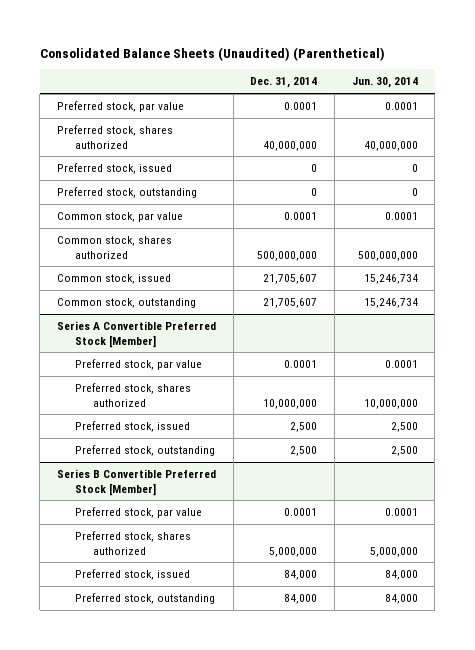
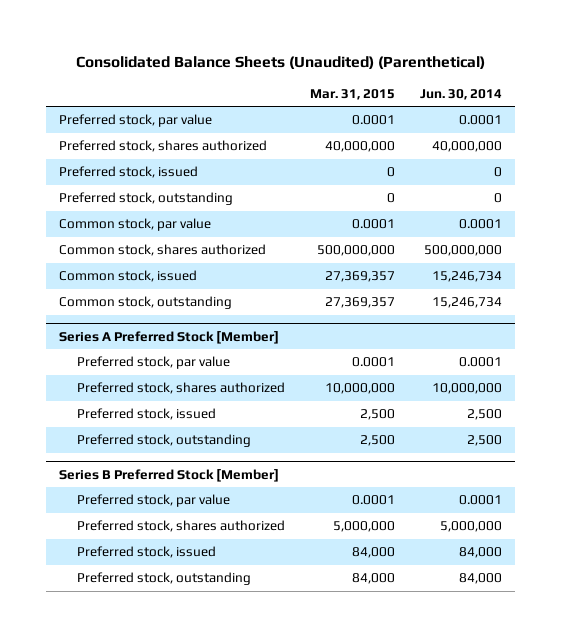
- | Dec. 31, 2014 | Jun. 30, 2014
+ | Mar. 31, 2015 | Jun. 30, 2014
- Series A Convertible Preferred Stock [Member]
+ Series A Preferred Stock [Member]
- Series B Convertible Preferred Stock [Member]
+ Series B Preferred Stock [Member]

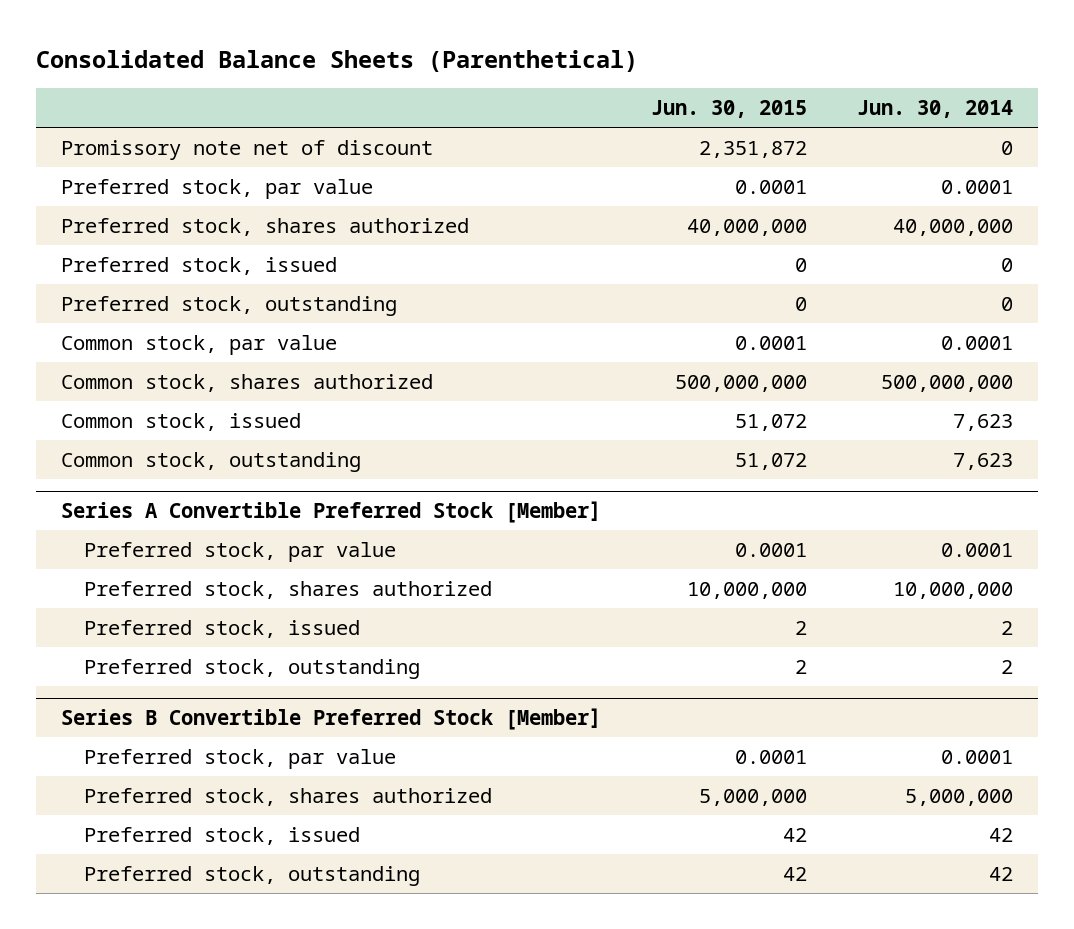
- Consolidated Balance Sheets (Unaudited) (Parenthetical)
+ Consolidated Balance Sheets (Parenthetical)
- | Mar. 31, 2015 | Jun. 30, 2014
+ | Jun. 30, 2015 | Jun. 30, 2014
+ Promissory note net of discount | 2,351,872 | 0
- Common stock, issued | 27,369,357 | 15,246,734
- Common stock, outstanding | 27,369,357 | 15,246,734
- Series A Preferred Stock [Member]
+ Common stock, issued | 51,072 | 7,623
+ Common stock, outstanding | 51,072 | 7,623
+ Series A Convertible Preferred Stock [Member]
- Preferred stock, issued | 2,500 | 2,500
- Preferred stock, outstanding | 2,500 | 2,500
- Series B Preferred Stock [Member]
+ Preferred stock, issued | 2 | 2
+ Preferred stock, outstanding | 2 | 2
+ Series B Convertible Preferred Stock [Member]
- Preferred stock, issued | 84,000 | 84,000
- Preferred stock, outstanding | 84,000 | 84,000
+ Preferred stock, issued | 42 | 42
+ Preferred stock, outstanding | 42 | 42

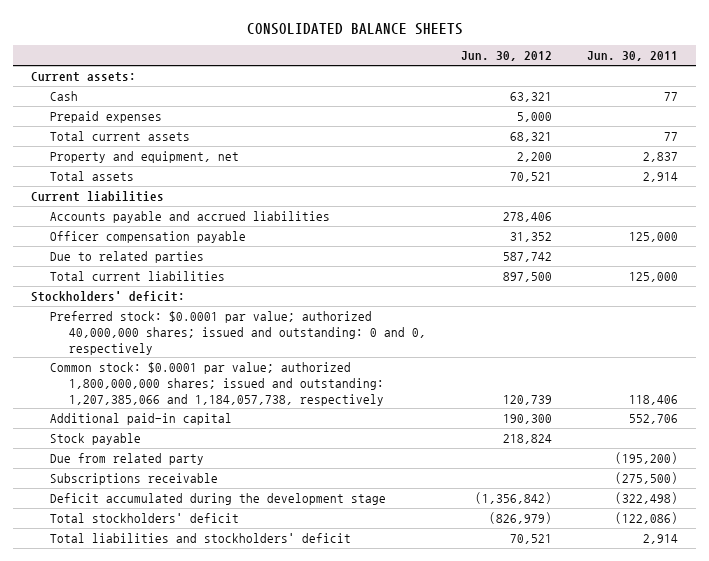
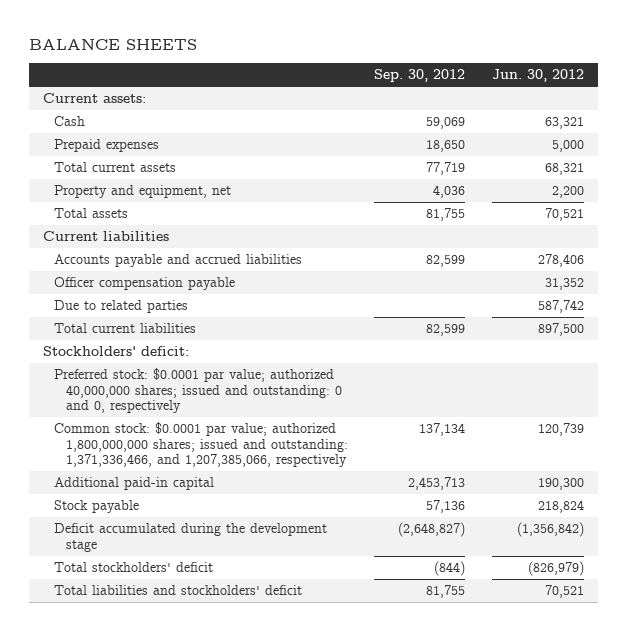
- CONSOLIDATED BALANCE SHEETS
+ BALANCE SHEETS
- | Jun. 30, 2012 | Jun. 30, 2011
+ | Sep. 30, 2012 | Jun. 30, 2012
- Common stock: $0.0001 par value; authorized 1,800,000,000 shares; issued and outstanding: 1,207,385,066 and 1,184,057,738, respectively | 120,739 | 118,406
+ Common stock: $0.0001 par value; authorized 1,800,000,000 shares; issued and outstanding: 1,371,336,466, and 1,207,385,066, respectively | 137,134 | 120,739
- Due from related party | | (195,200)
- Subscriptions receivable | | (275,500)

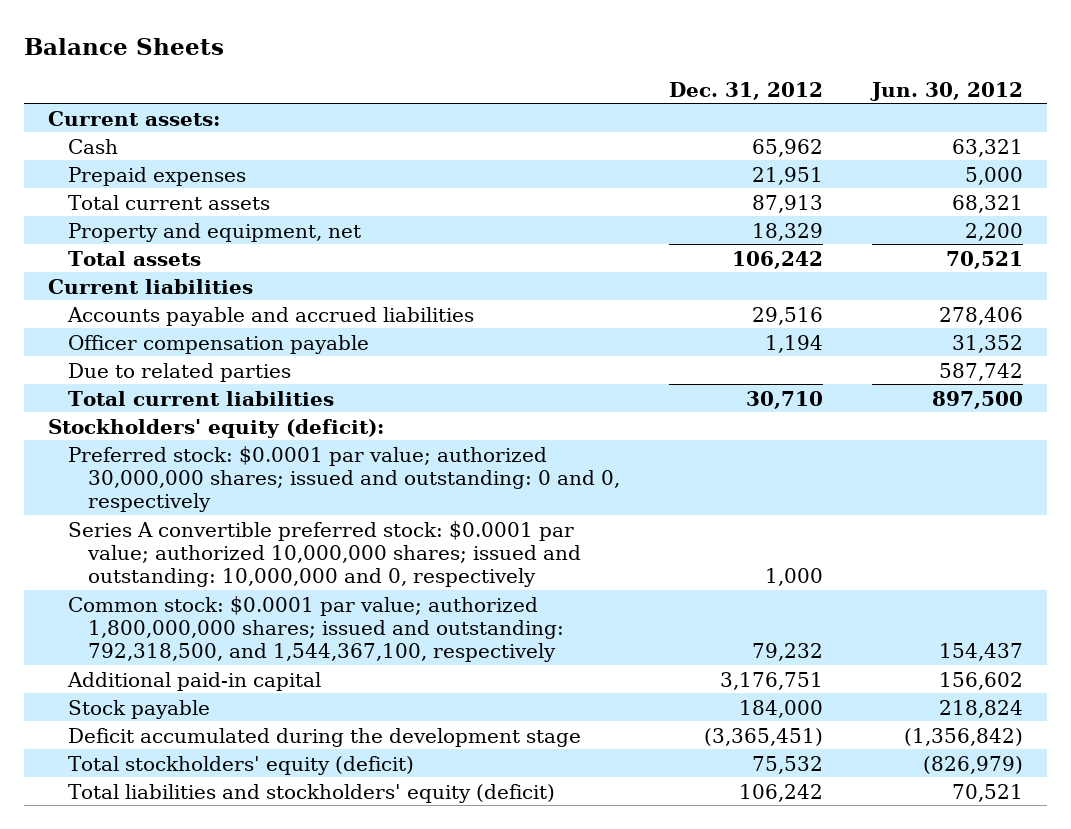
- BALANCE SHEETS
+ Balance Sheets
- | Sep. 30, 2012 | Jun. 30, 2012
+ | Dec. 31, 2012 | Jun. 30, 2012
- Stockholders' deficit:
- Preferred stock: $0.0001 par value; authorized 40,000,000 shares; issued and outstanding: 0 and 0, respectively
- Common stock: $0.0001 par value; authorized 1,800,000,000 shares; issued and outstanding: 1,371,336,466, and 1,207,385,066, respectively | 137,134 | 120,739
- Additional paid-in capital | 2,453,713 | 190,300
+ Stockholders' equity (deficit):
+ Preferred stock: $0.0001 par value; authorized 30,000,000 shares; issued and outstanding: 0 and 0, respectively
+ Series A convertible preferred stock: $0.0001 par value; authorized 10,000,000 shares; issued and outstanding: 10,000,000 and 0, respectively | 1,000 |
+ Common stock: $0.0001 par value; authorized 1,800,000,000 shares; issued and outstanding: 792,318,500, and 1,544,367,100, respectively | 79,232 | 154,437
+ Additional paid-in capital | 3,176,751 | 156,602
- Total stockholders' deficit | (844) | (826,979)
- Total liabilities and stockholders' deficit | 81,755 | 70,521
+ Total stockholders' equity (deficit) | 75,532 | (826,979)
+ Total liabilities and stockholders' equity (deficit) | 106,242 | 70,521

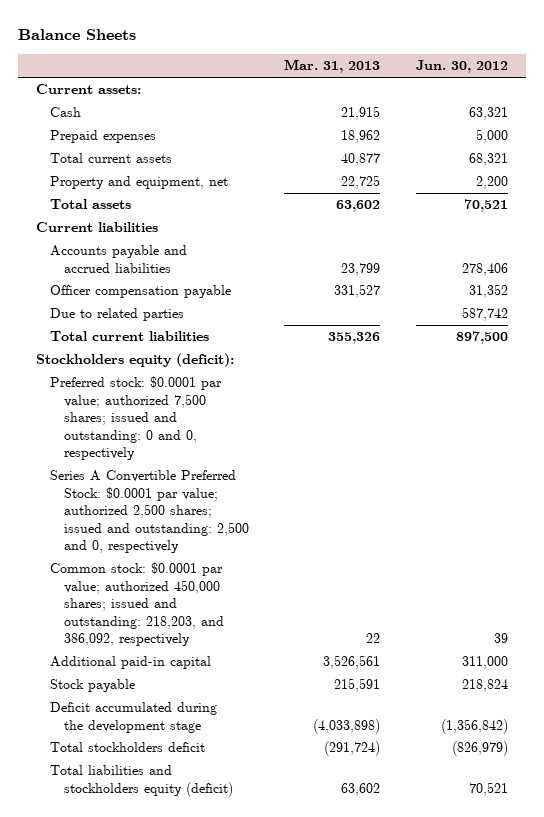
- | Dec. 31, 2012 | Jun. 30, 2012
+ | Mar. 31, 2013 | Jun. 30, 2012
- Stockholders' equity (deficit):
- Preferred stock: $0.0001 par value; authorized 30,000,000 shares; issued and outstanding: 0 and 0, respectively
- Series A convertible preferred stock: $0.0001 par value; authorized 10,000,000 shares; issued and outstanding: 10,000,000 and 0, respectively | 1,000 |
- Common stock: $0.0001 par value; authorized 1,800,000,000 shares; issued and outstanding: 792,318,500, and 1,544,367,100, respectively | 79,232 | 154,437
- Additional paid-in capital | 3,176,751 | 156,602
+ Stockholders equity (deficit):
+ Preferred stock: $0.0001 par value; authorized 7,500 shares; issued and outstanding: 0 and 0, respectively
+ Series A Convertible Preferred Stock: $0.0001 par value; authorized 2,500 shares; issued and outstanding: 2,500 and 0, respectively
+ Common stock: $0.0001 par value; authorized 450,000 shares; issued and outstanding: 218,203, and 386,092, respectively | 22 | 39
+ Additional paid-in capital | 3,526,561 | 311,000
- Total stockholders' equity (deficit) | 75,532 | (826,979)
- Total liabilities and stockholders' equity (deficit) | 106,242 | 70,521
+ Total stockholders deficit | (291,724) | (826,979)
+ Total liabilities and stockholders equity (deficit) | 63,602 | 70,521

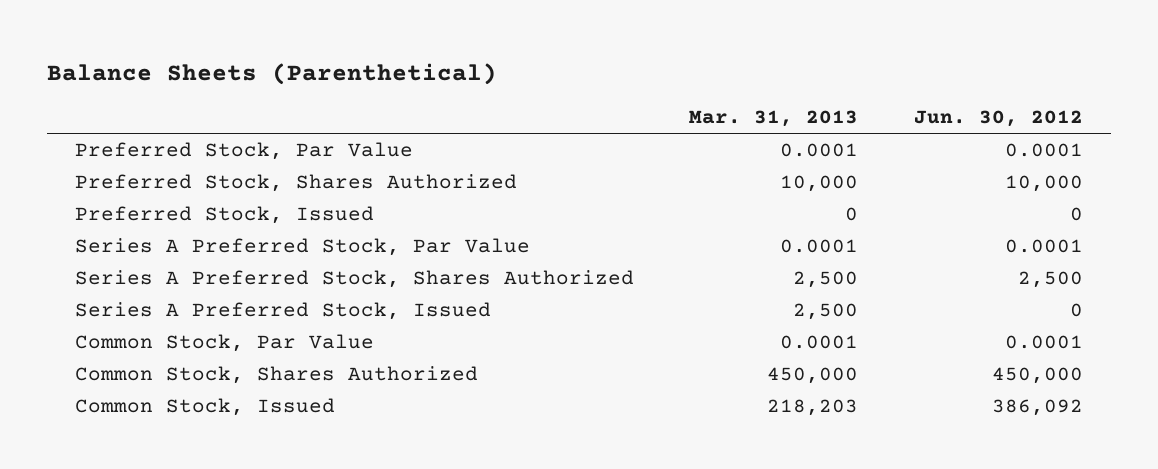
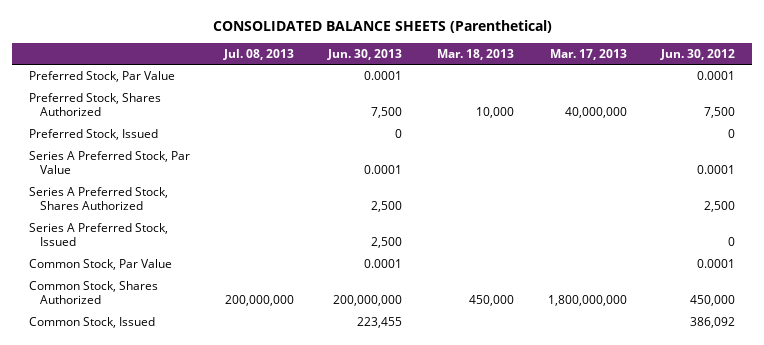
- Balance Sheets (Parenthetical)
+ CONSOLIDATED BALANCE SHEETS (Parenthetical)
- | Mar. 31, 2013 | Jun. 30, 2012
+ | Jul. 08, 2013 | Jun. 30, 2013 | Mar. 18, 2013 | Mar. 17, 2013 | Jun. 30, 2012
- Preferred Stock, Shares Authorized | 10,000 | 10,000
+ Preferred Stock, Shares Authorized | | 7,500 | 10,000 | 40,000,000 | 7,500

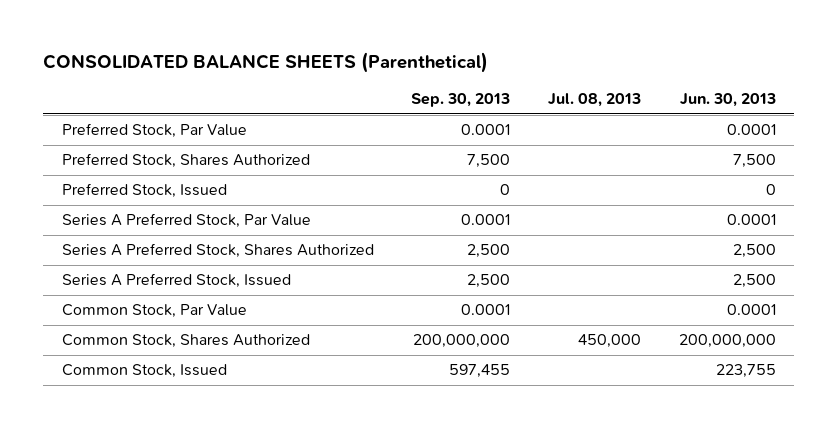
- | Jul. 08, 2013 | Jun. 30, 2013 | Mar. 18, 2013 | Mar. 17, 2013 | Jun. 30, 2012
+ | Sep. 30, 2013 | Jul. 08, 2013 | Jun. 30, 2013
- Common Stock, Shares Authorized | 200,000,000 | 200,000,000 | 450,000 | 1,800,000,000 | 450,000
- Common Stock, Issued | | 223,455 | | | 386,092
+ Common Stock, Shares Authorized | 200,000,000 | 450,000 | 200,000,000
+ Common Stock, Issued | 597,455 | | 223,755

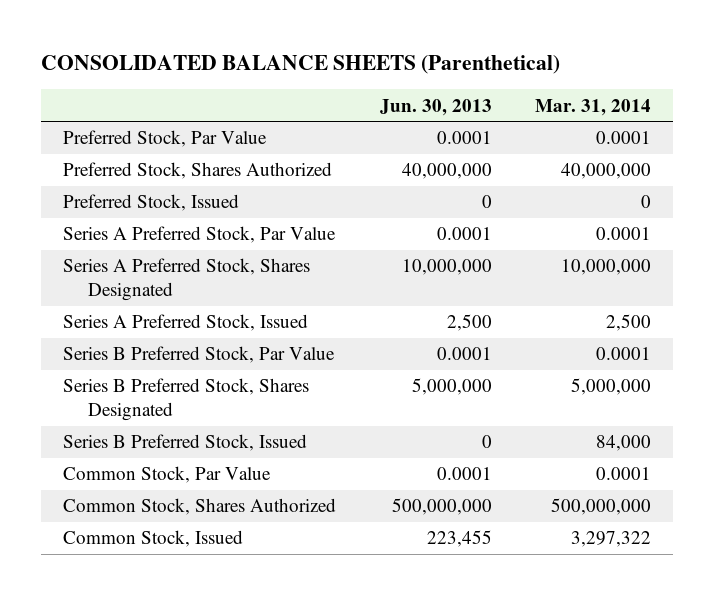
- | Sep. 30, 2013 | Jul. 08, 2013 | Jun. 30, 2013
+ | Jun. 30, 2013 | Mar. 31, 2014
- Preferred Stock, Shares Authorized | 7,500 | | 7,500
+ Preferred Stock, Shares Authorized | 40,000,000 | 40,000,000
- Series A Preferred Stock, Shares Authorized | 2,500 | | 2,500
+ Series A Preferred Stock, Shares Designated | 10,000,000 | 10,000,000
+ Series B Preferred Stock, Par Value | 0.0001 | 0.0001
+ Series B Preferred Stock, Shares Designated | 5,000,000 | 5,000,000
+ Series B Preferred Stock, Issued | 0 | 84,000
- Common Stock, Shares Authorized | 200,000,000 | 450,000 | 200,000,000
- Common Stock, Issued | 597,455 | | 223,755
+ Common Stock, Shares Authorized | 500,000,000 | 500,000,000
+ Common Stock, Issued | 223,455 | 3,297,322

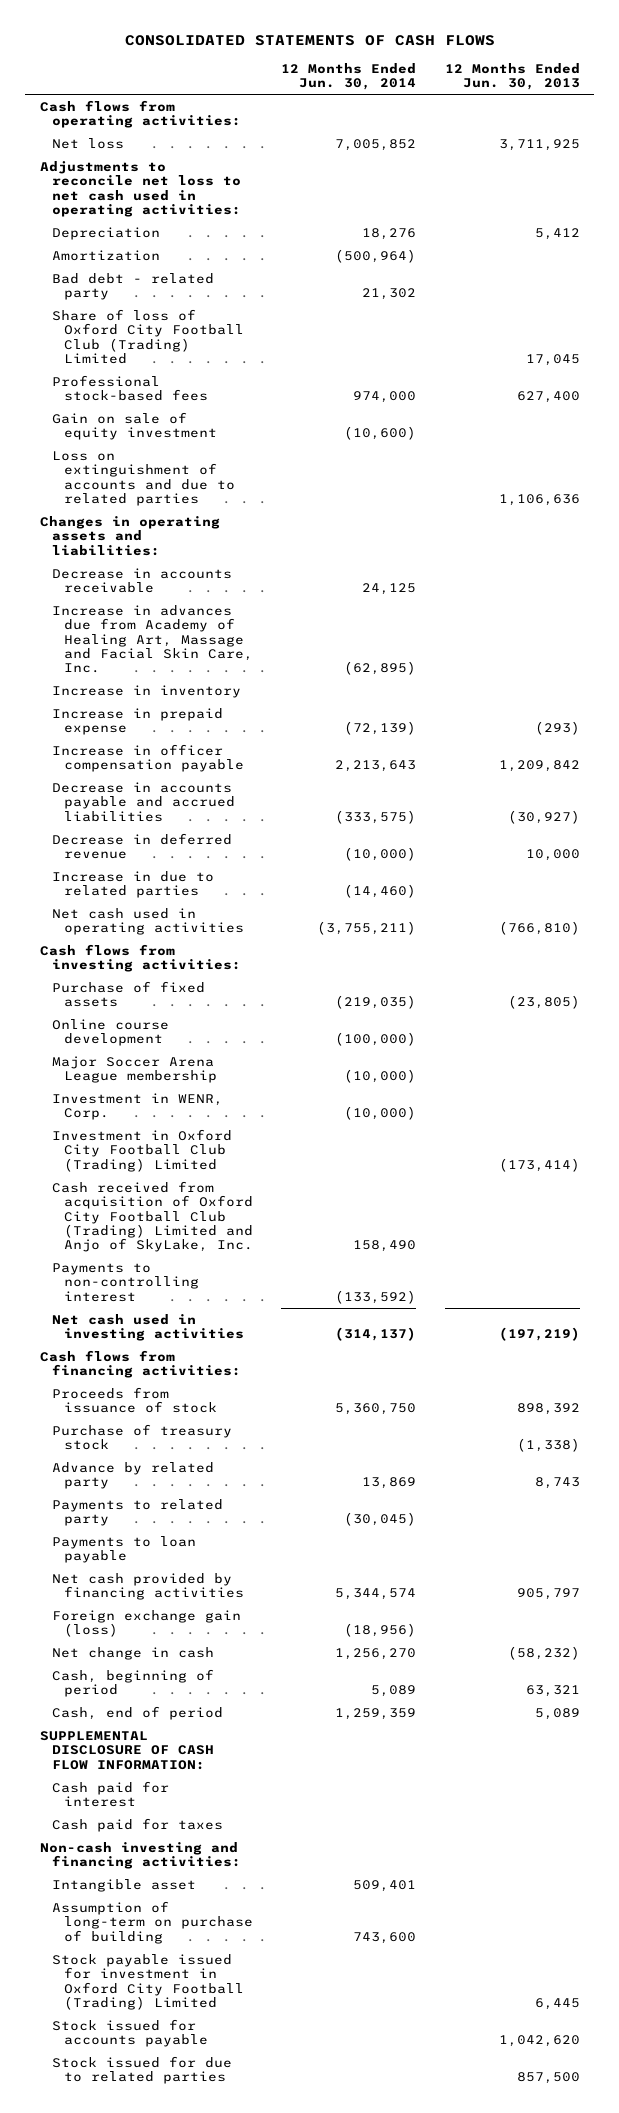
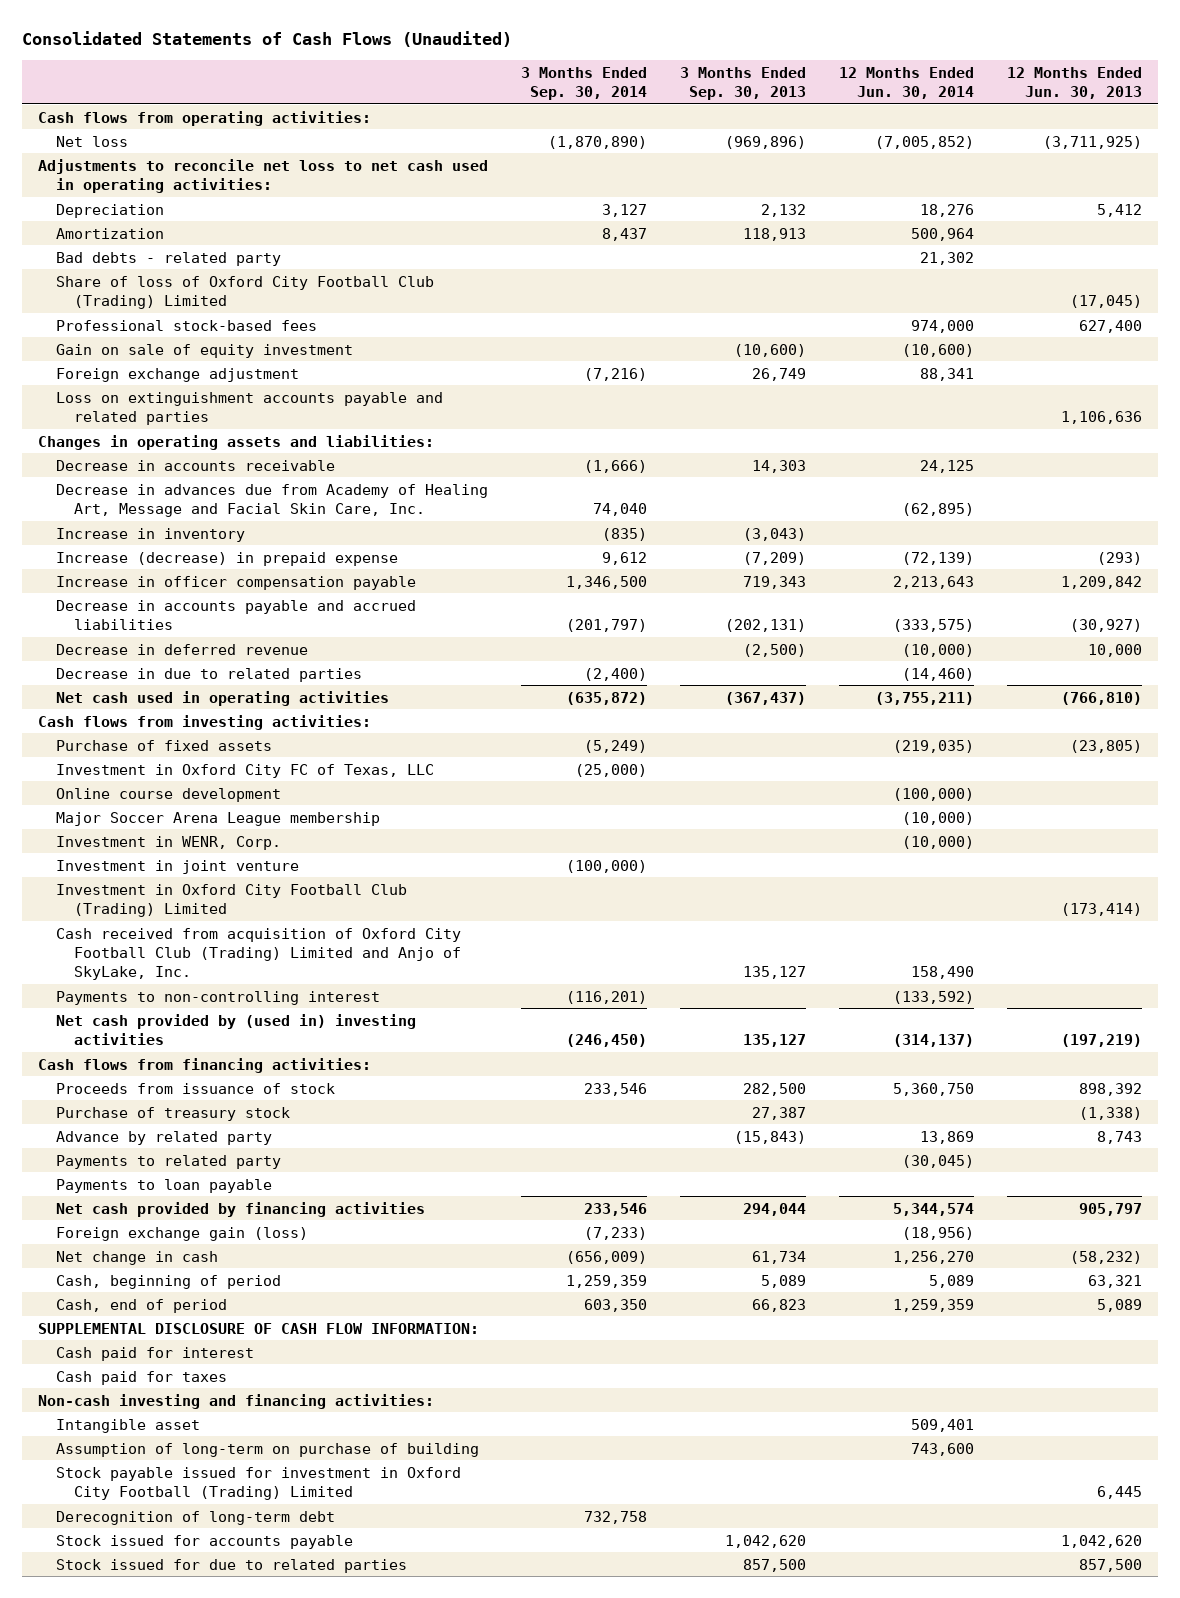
- CONSOLIDATED STATEMENTS OF CASH FLOWS
+ Consolidated Statements of Cash Flows (Unaudited)
- | 12 Months Ended Jun. 30, 2014 | 12 Months Ended Jun. 30, 2013
+ | 3 Months Ended Sep. 30, 2014 | 3 Months Ended Sep. 30, 2013 | 12 Months Ended Jun. 30, 2014 | 12 Months Ended Jun. 30, 2013
- Net loss | 7,005,852 | 3,711,925
+ Net loss | (1,870,890) | (969,896) | (7,005,852) | (3,711,925)
- Amortization | (500,964) |
- Bad debt - related party | 21,302 |
- Share of loss of Oxford City Football Club (Trading) Limited | | 17,045
+ Amortization | 8,437 | 118,913 | 500,964 |
+ Bad debts - related party | | | 21,302 |
+ Share of loss of Oxford City Football Club (Trading) Limited | | | | (17,045)
- Loss on extinguishment of accounts and due to related parties | | 1,106,636
+ Foreign exchange adjustment | (7,216) | 26,749 | 88,341 |
+ Loss on extinguishment accounts payable and related parties | | | | 1,106,636
- Increase in advances due from Academy of Healing Art, Massage and Facial Skin Care, Inc. | (62,895) |
+ Decrease in advances due from Academy of Healing Art, Message and Facial Skin Care, Inc. | 74,040 | | (62,895) |
- Increase in prepaid expense | (72,139) | (293)
+ Increase (decrease) in prepaid expense | 9,612 | (7,209) | (72,139) | (293)
- Increase in due to related parties | (14,460) |
+ Decrease in due to related parties | (2,400) | | (14,460) |
+ Investment in Oxford City FC of Texas, LLC | (25,000) | | |
+ Investment in joint venture | (100,000) | | |
- Net cash used in investing activities | (314,137) | (197,219)
+ Net cash provided by (used in) investing activities | (246,450) | 135,127 | (314,137) | (197,219)
+ Derecognition of long-term debt | 732,758 | | |

